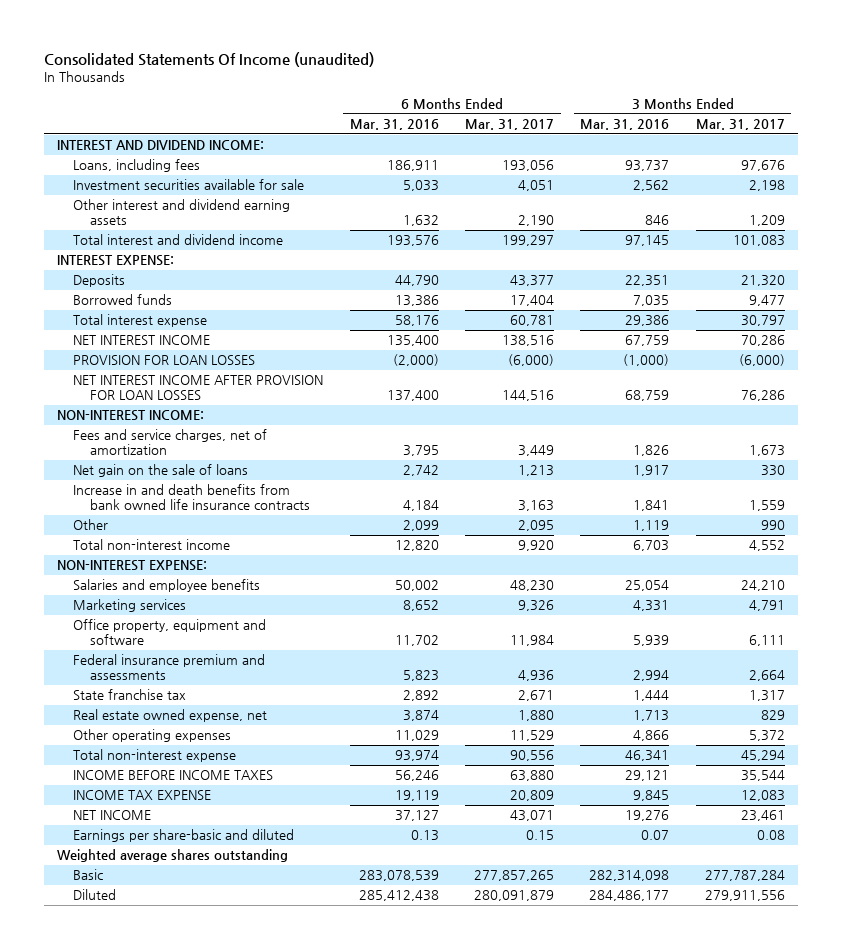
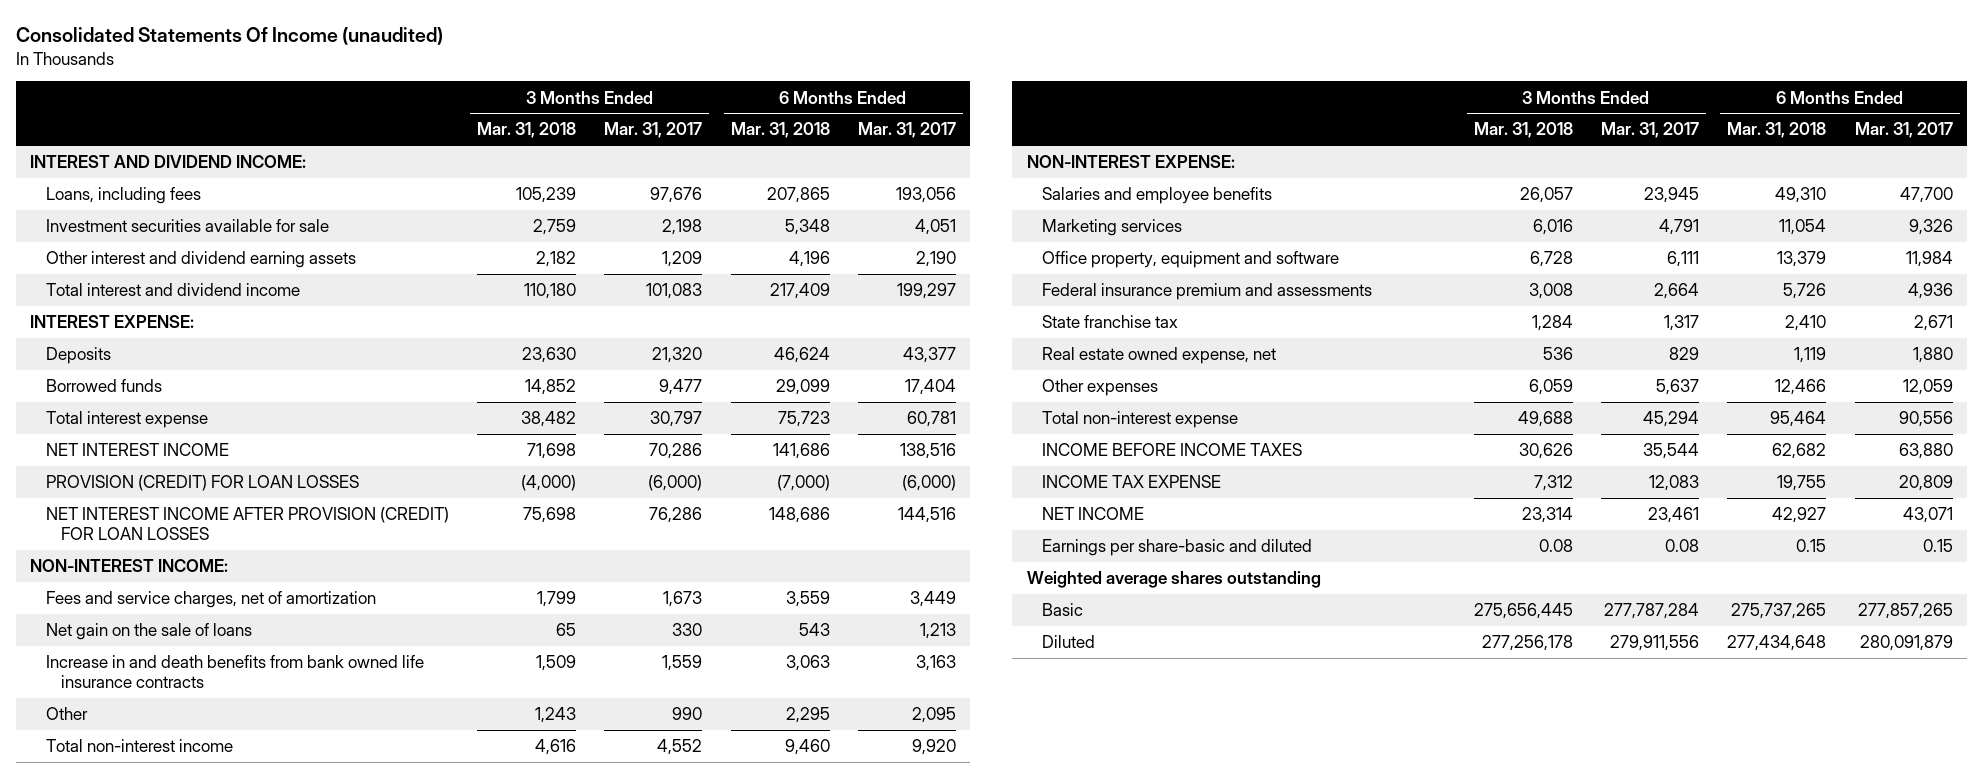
- | 6 Months Ended Mar. 31, 2016 | 6 Months Ended Mar. 31, 2017 | 3 Months Ended Mar. 31, 2016 | 3 Months Ended Mar. 31, 2017
+ | 3 Months Ended Mar. 31, 2018 | 3 Months Ended Mar. 31, 2017 | 6 Months Ended Mar. 31, 2018 | 6 Months Ended Mar. 31, 2017
- PROVISION FOR LOAN LOSSES | (2,000) | (6,000) | (1,000) | (6,000)
- NET INTEREST INCOME AFTER PROVISION FOR LOAN LOSSES | 137,400 | 144,516 | 68,759 | 76,286
+ PROVISION (CREDIT) FOR LOAN LOSSES | (4,000) | (6,000) | (7,000) | (6,000)
+ NET INTEREST INCOME AFTER PROVISION (CREDIT) FOR LOAN LOSSES | 75,698 | 76,286 | 148,686 | 144,516
- Salaries and employee benefits | 50,002 | 48,230 | 25,054 | 24,210
+ Salaries and employee benefits | 26,057 | 23,945 | 49,310 | 47,700
- Other operating expenses | 11,029 | 11,529 | 4,866 | 5,372
+ Other expenses | 6,059 | 5,637 | 12,466 | 12,059

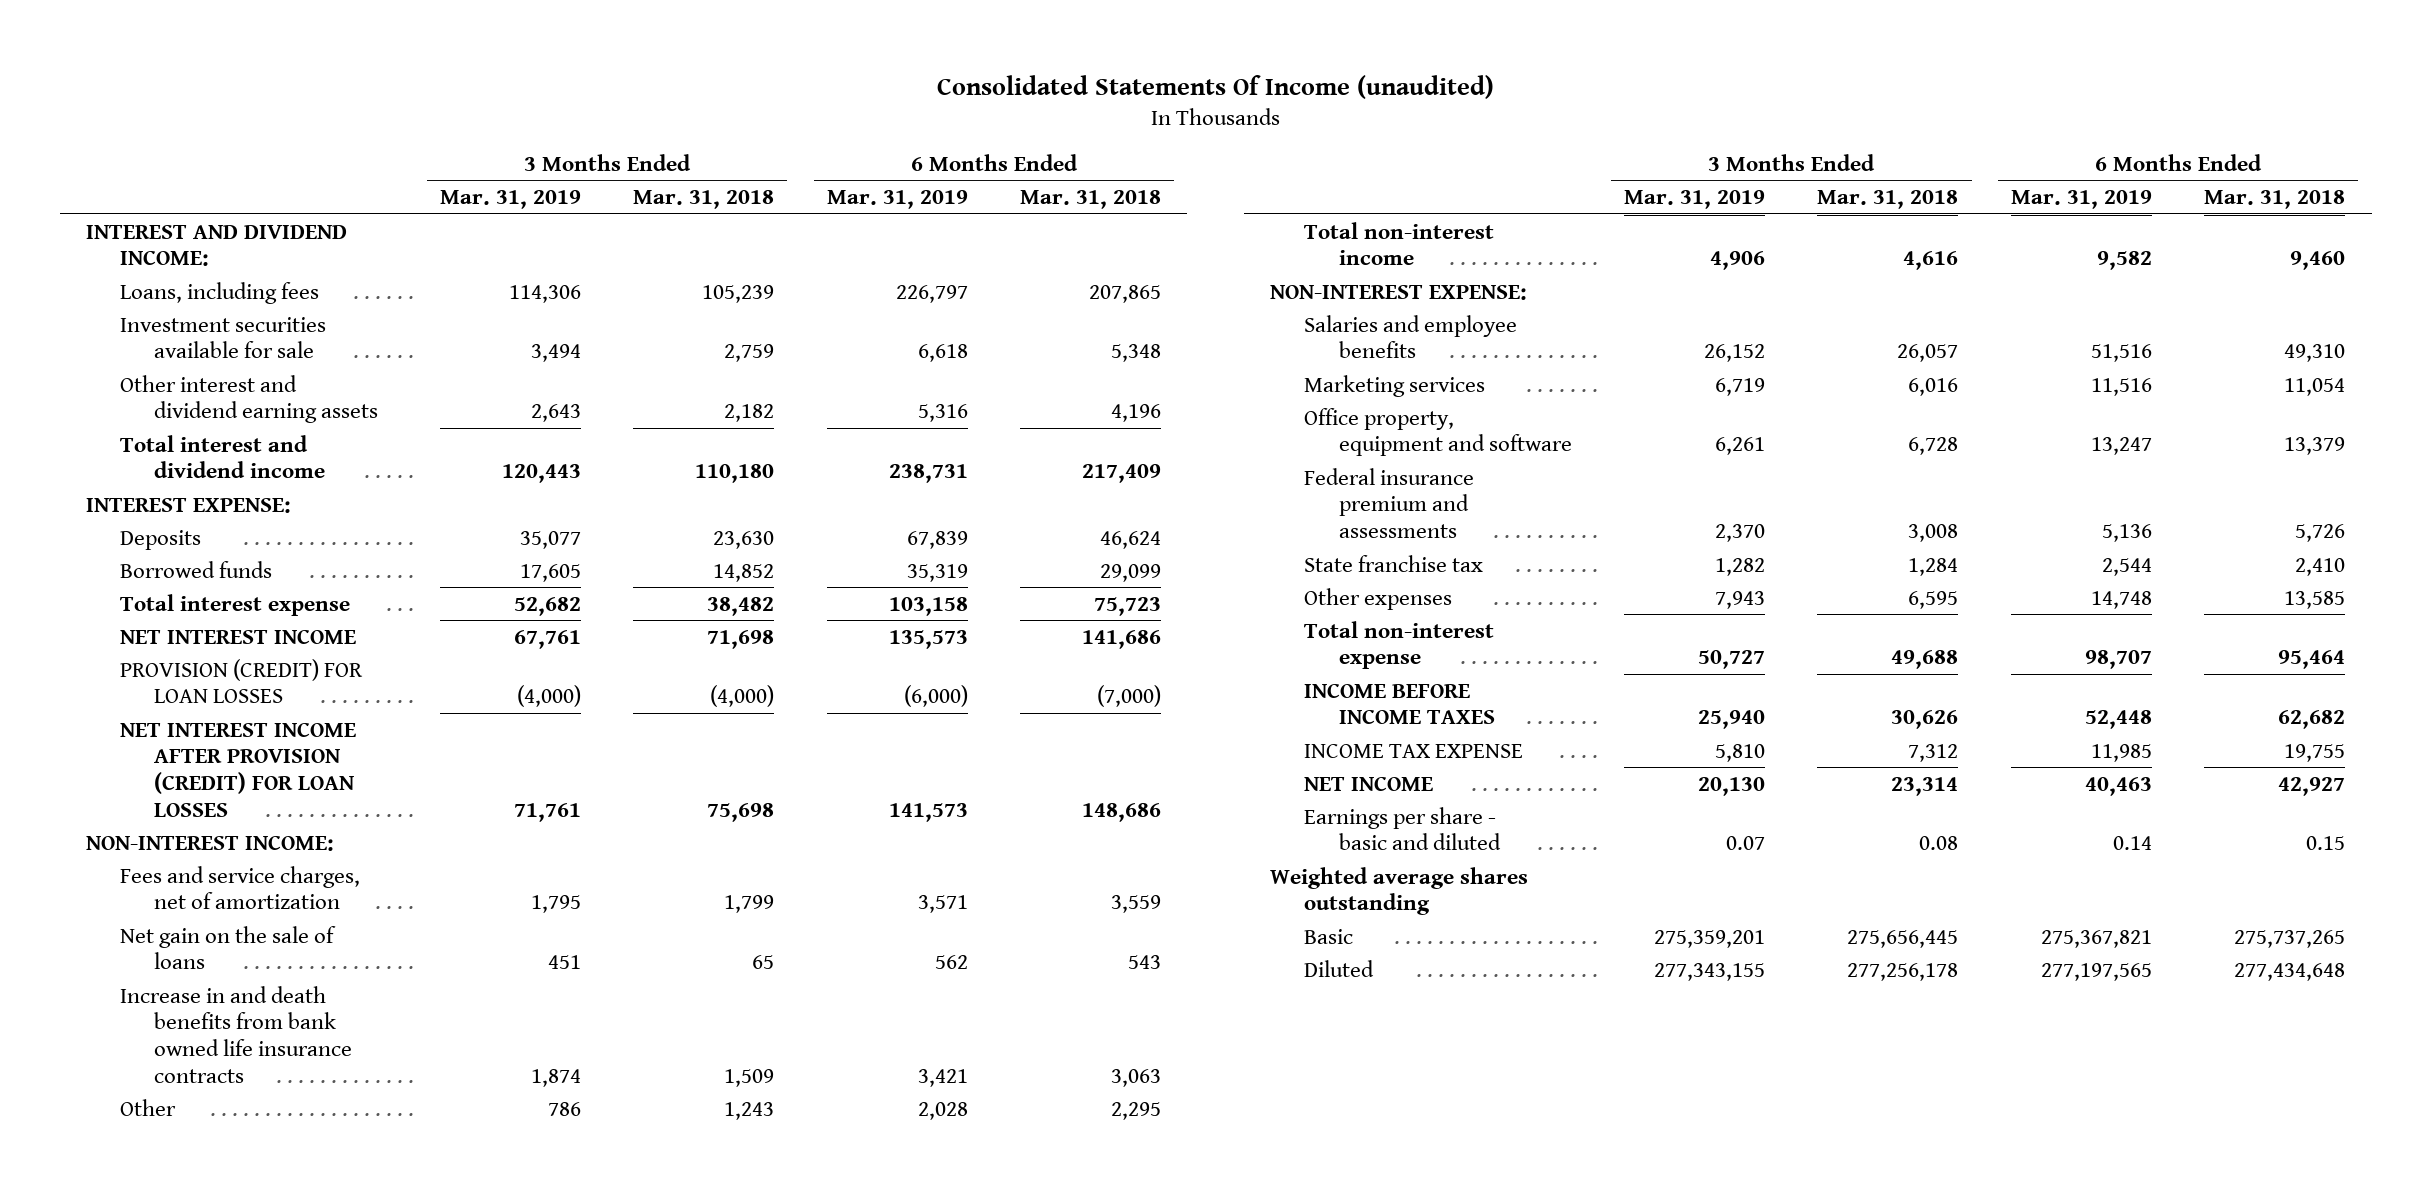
- | 3 Months Ended Mar. 31, 2018 | 3 Months Ended Mar. 31, 2017 | 6 Months Ended Mar. 31, 2018 | 6 Months Ended Mar. 31, 2017
+ | 3 Months Ended Mar. 31, 2019 | 3 Months Ended Mar. 31, 2018 | 6 Months Ended Mar. 31, 2019 | 6 Months Ended Mar. 31, 2018
- Real estate owned expense, net | 536 | 829 | 1,119 | 1,880
- Other expenses | 6,059 | 5,637 | 12,466 | 12,059
+ Other expenses | 7,943 | 6,595 | 14,748 | 13,585
- Earnings per share-basic and diluted | 0.08 | 0.08 | 0.15 | 0.15
+ Earnings per share - basic and diluted | 0.07 | 0.08 | 0.14 | 0.15

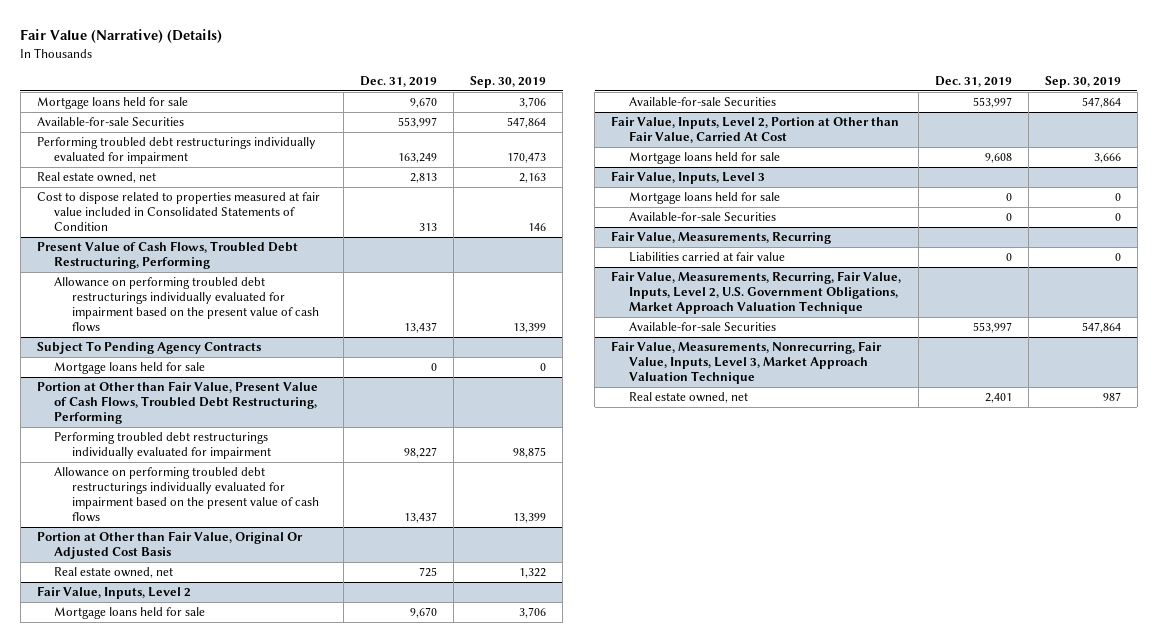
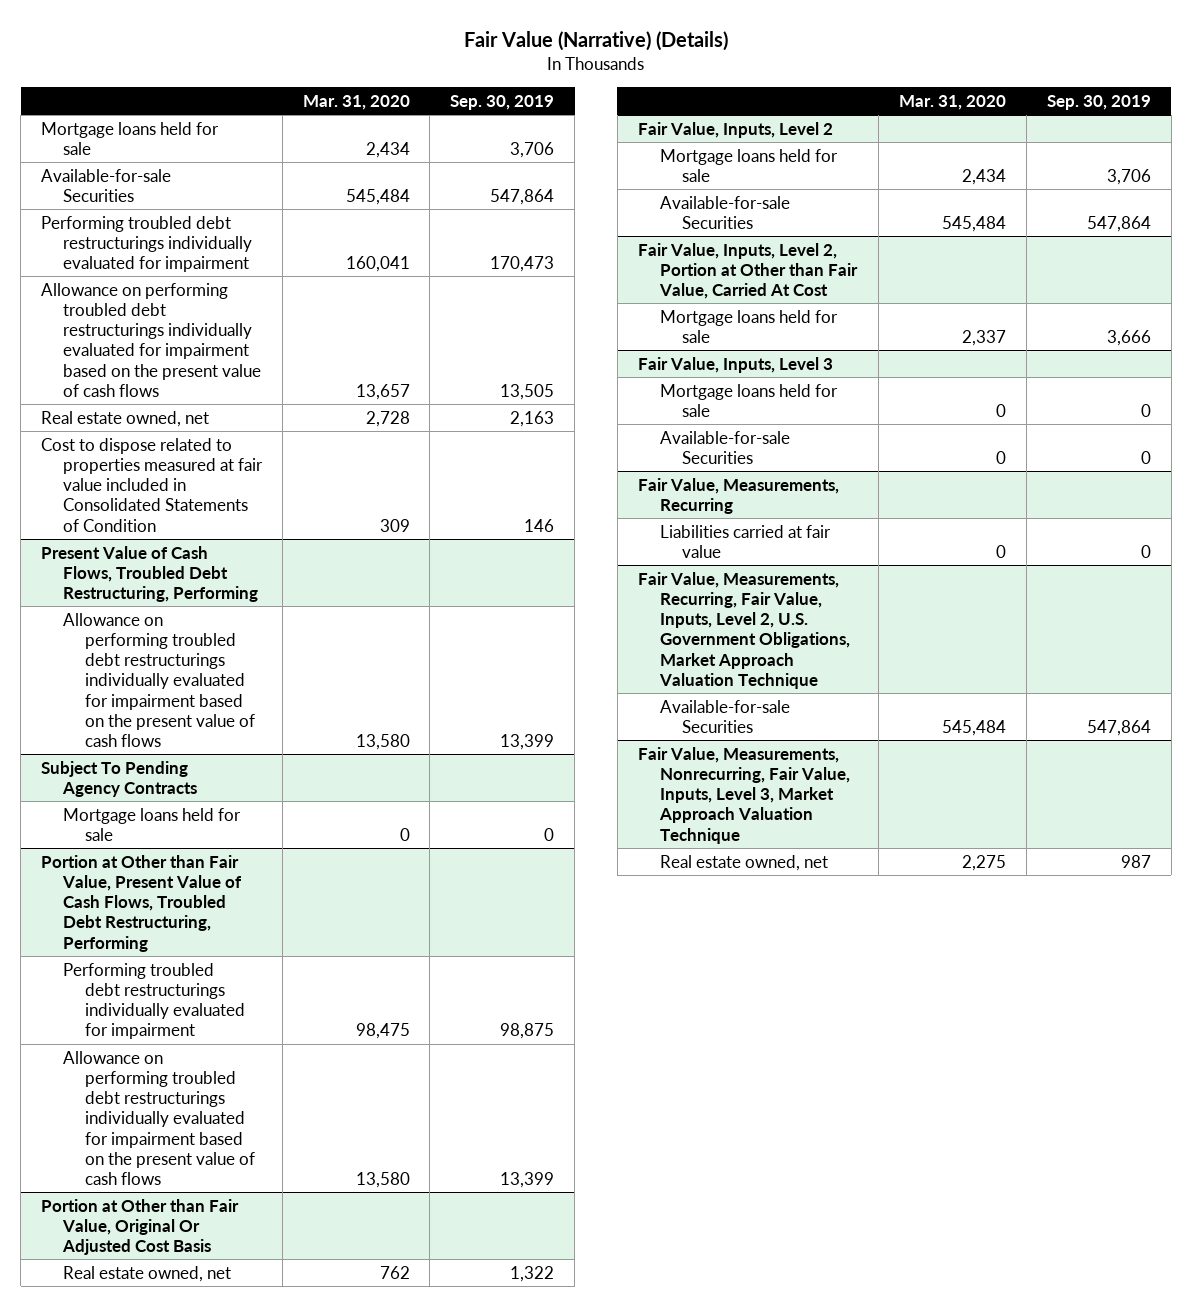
- | Dec. 31, 2019 | Sep. 30, 2019
+ | Mar. 31, 2020 | Sep. 30, 2019
+ Allowance on performing troubled debt restructurings individually evaluated for impairment based on the present value of cash flows | 13,657 | 13,505

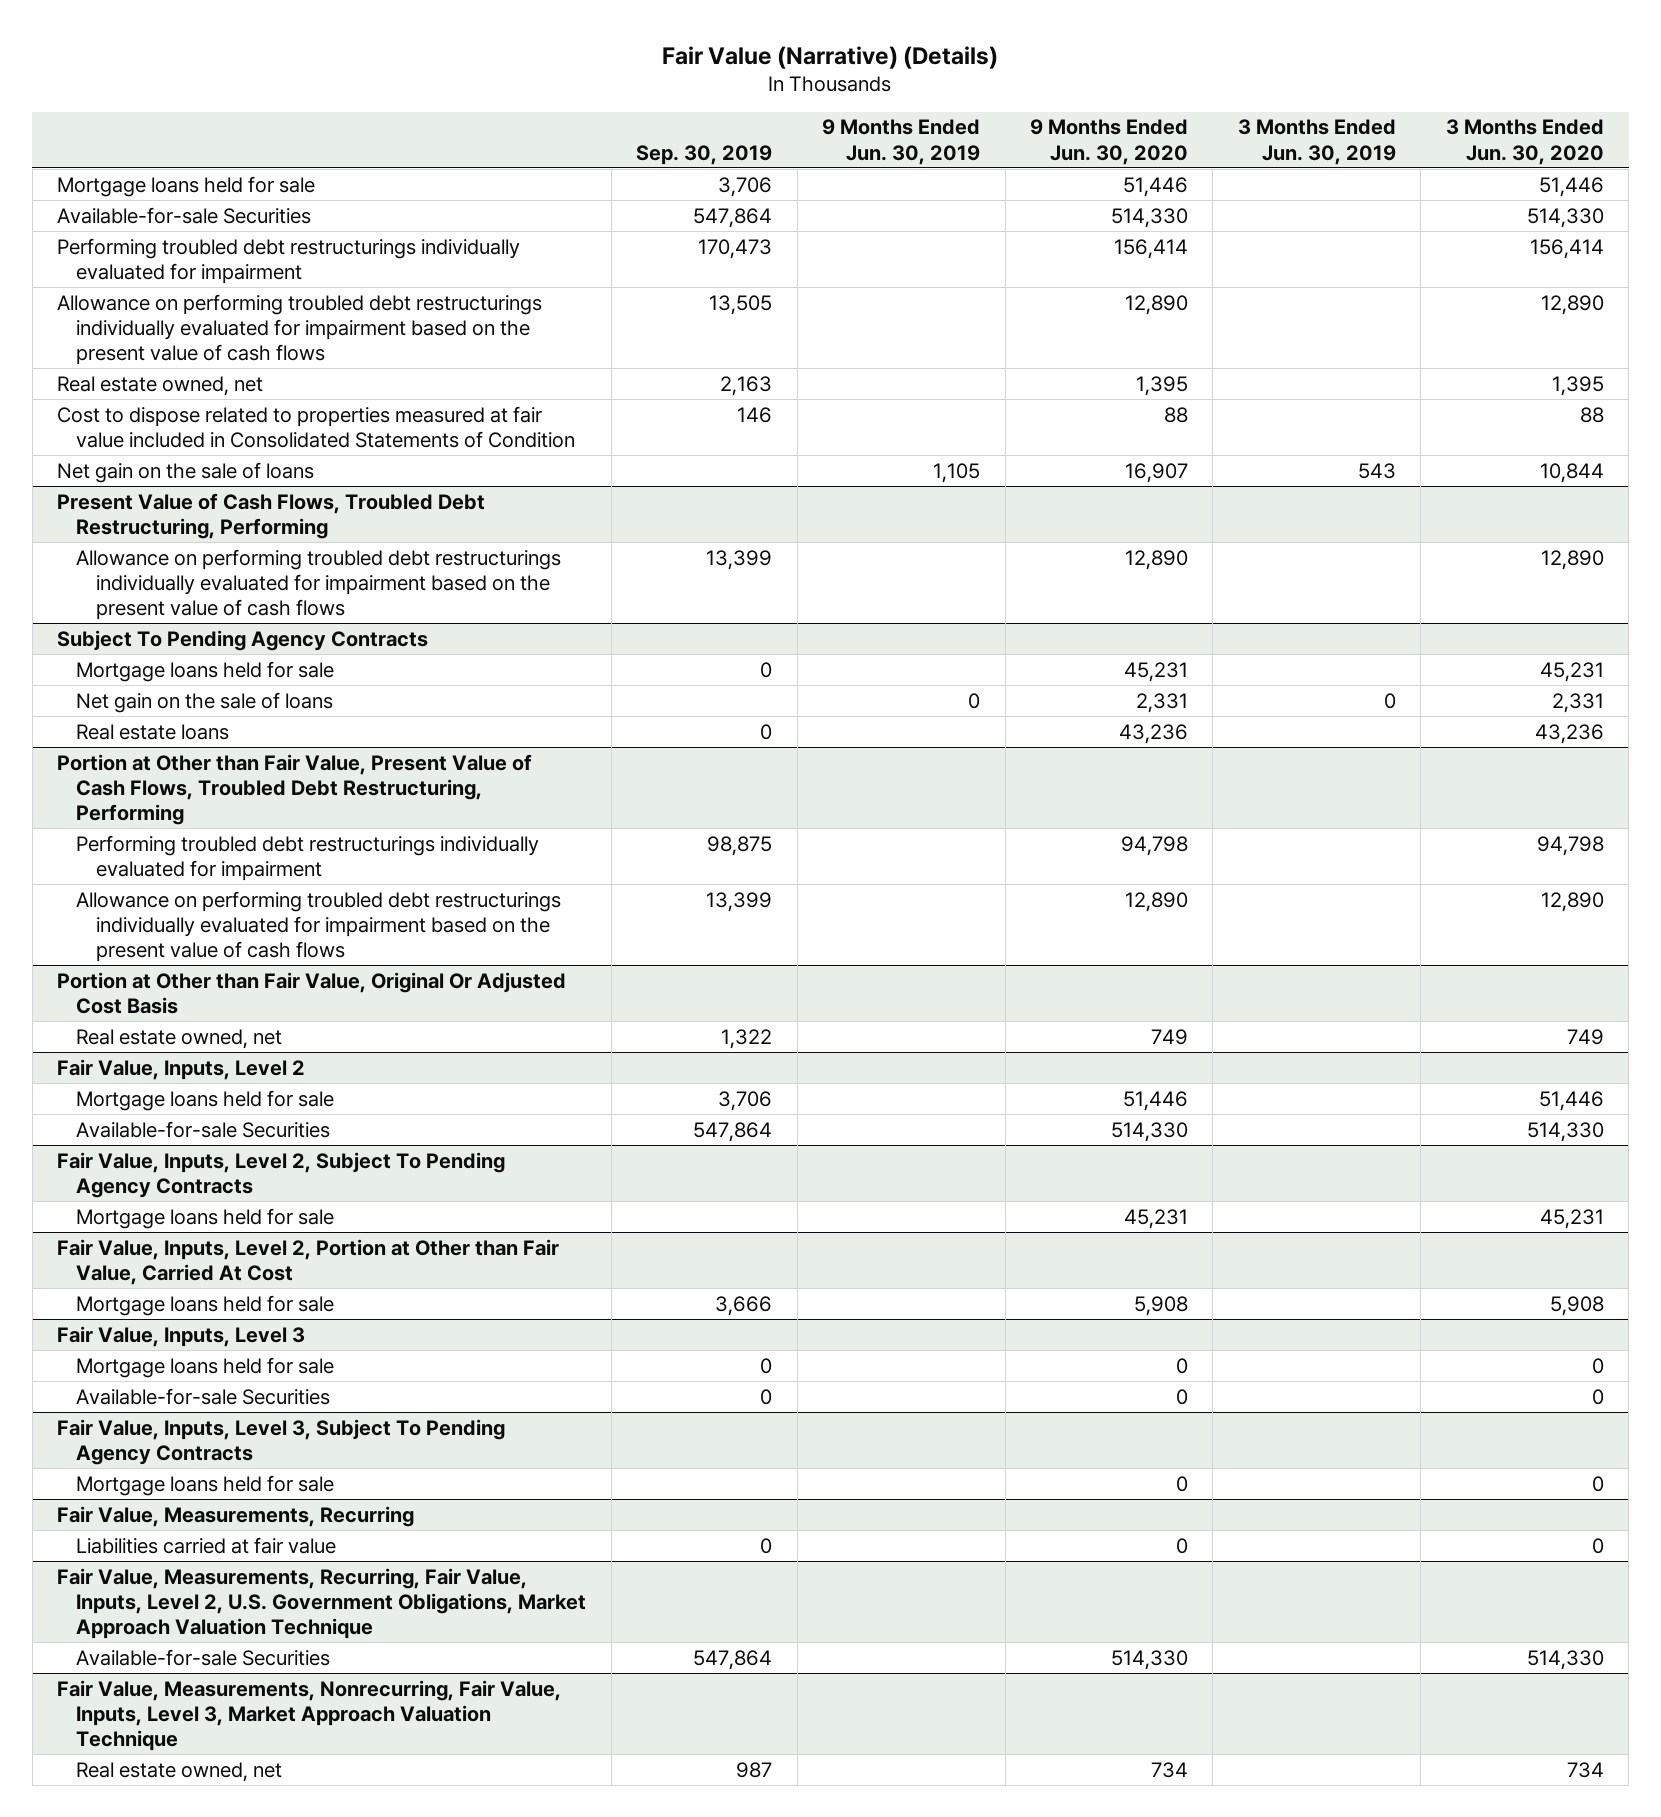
- | Mar. 31, 2020 | Sep. 30, 2019
+ | Sep. 30, 2019 | 9 Months Ended Jun. 30, 2019 | 9 Months Ended Jun. 30, 2020 | 3 Months Ended Jun. 30, 2019 | 3 Months Ended Jun. 30, 2020
+ Net gain on the sale of loans | | 1,105 | 16,907 | 543 | 10,844
@ Subject To Pending Agency Contracts
+ Net gain on the sale of loans | | 0 | 2,331 | 0 | 2,331
+ Real estate loans | 0 | | 43,236 | | 43,236
+ Fair Value, Inputs, Level 2, Subject To Pending Agency Contracts
+ Mortgage loans held for sale | | | 45,231 | | 45,231
+ Fair Value, Inputs, Level 3, Subject To Pending Agency Contracts
+ Mortgage loans held for sale | | | 0 | | 0

